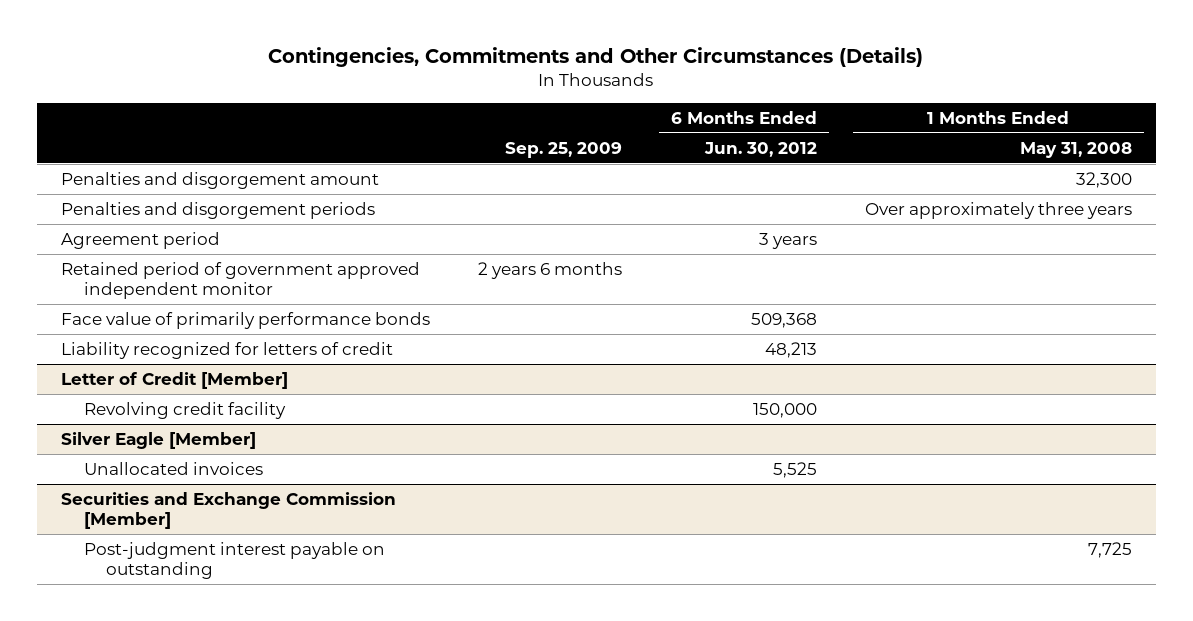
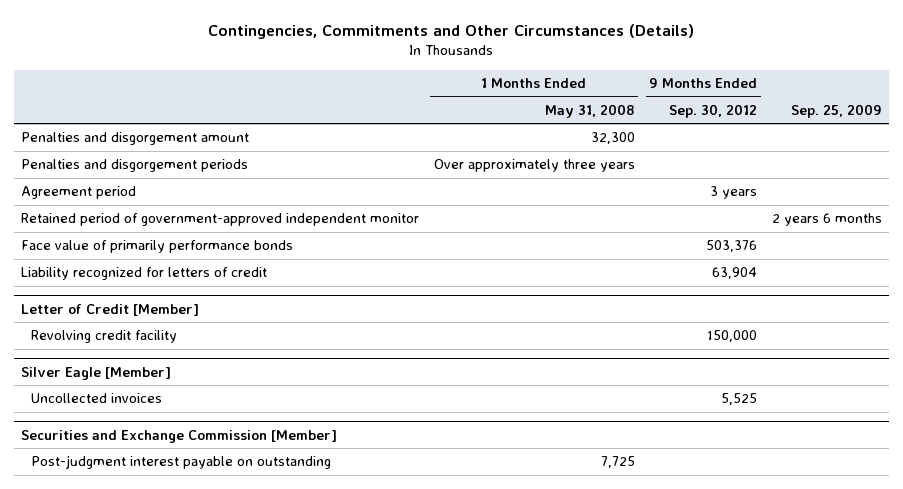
- | Sep. 25, 2009 | 6 Months Ended Jun. 30, 2012 | 1 Months Ended May 31, 2008
+ | 1 Months Ended May 31, 2008 | 9 Months Ended Sep. 30, 2012 | Sep. 25, 2009
- Retained period of government approved independent monitor | 2 years 6 months | |
+ Retained period of government-approved independent monitor | | | 2 years 6 months
@ Silver Eagle [Member]
- Unallocated invoices | | 5,525 |
+ Uncollected invoices | | 5,525 |

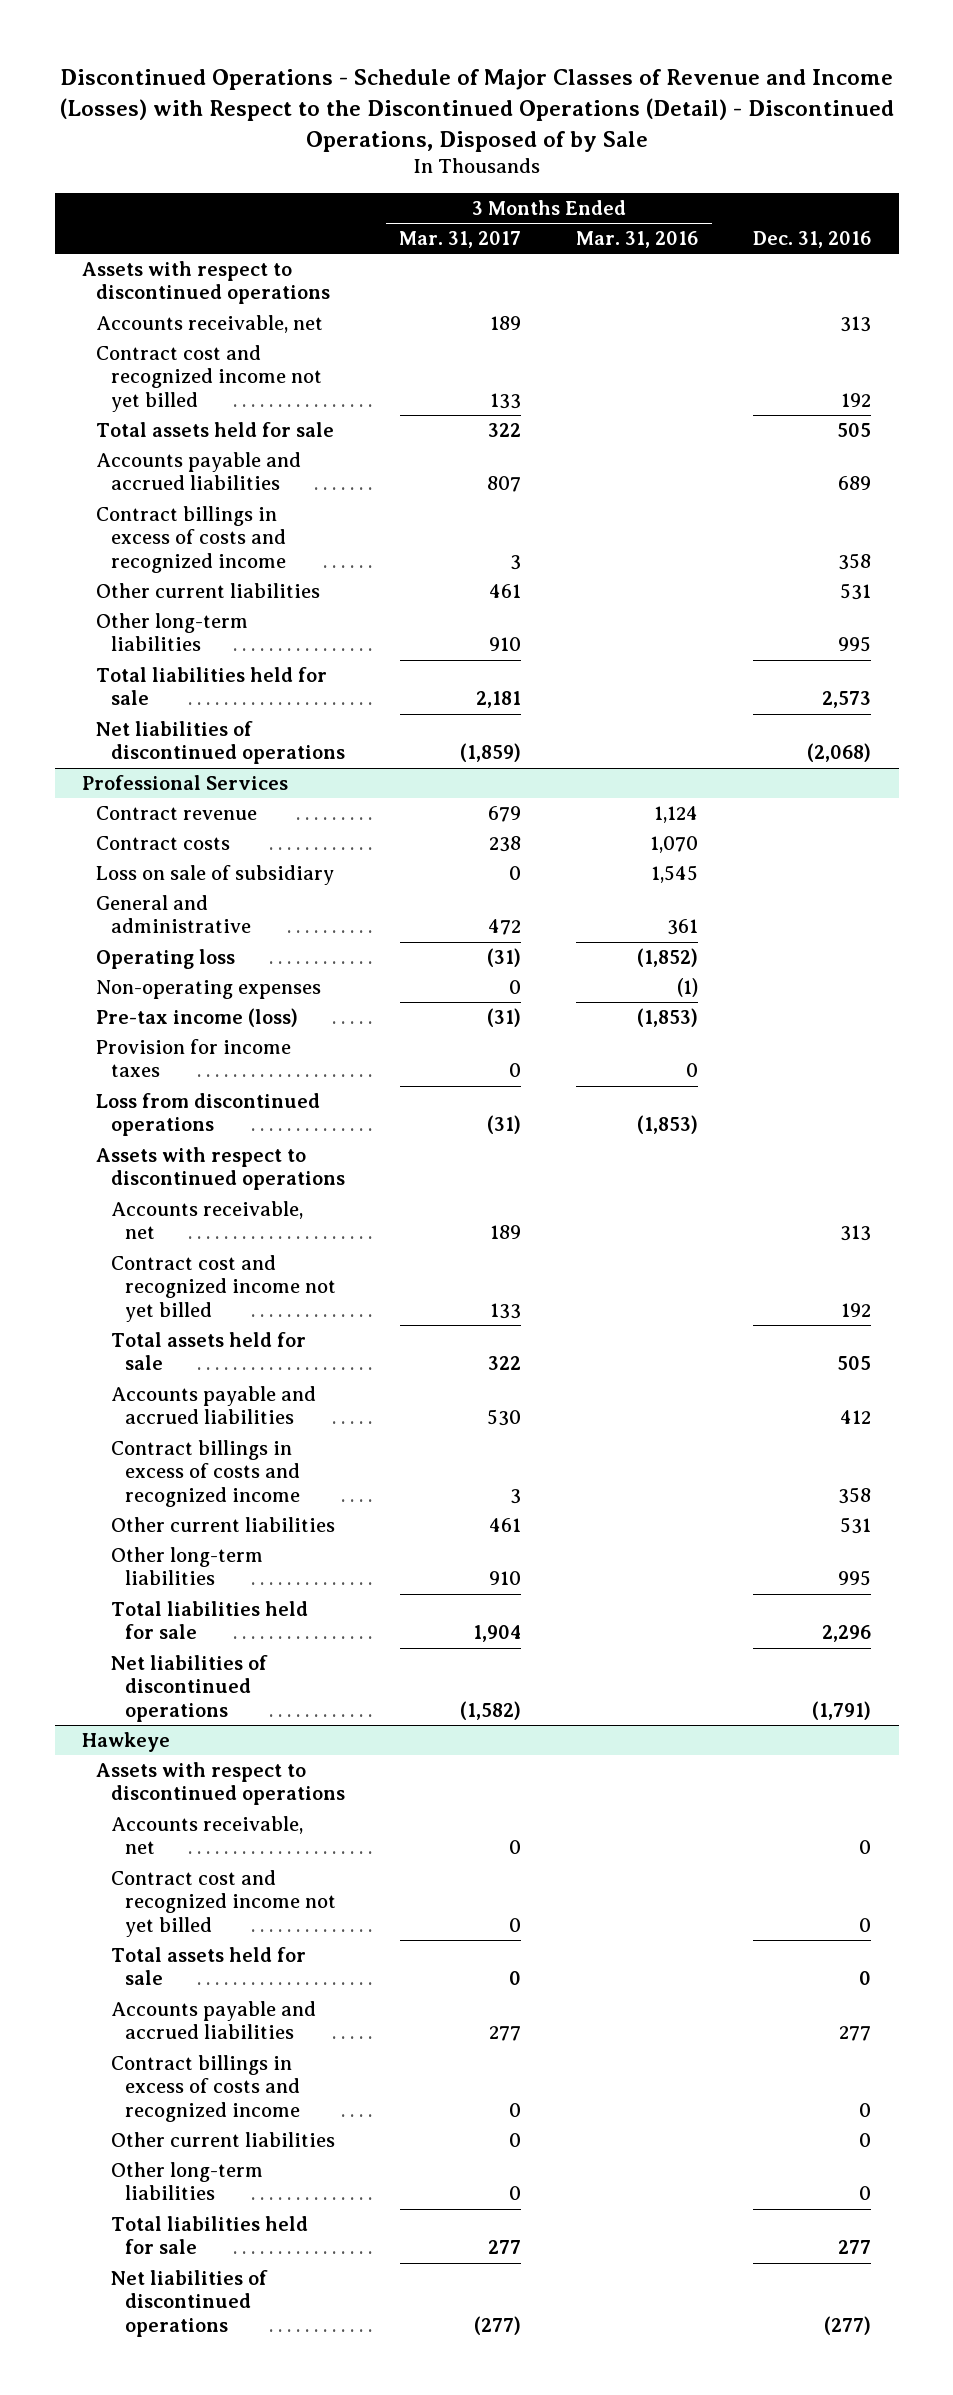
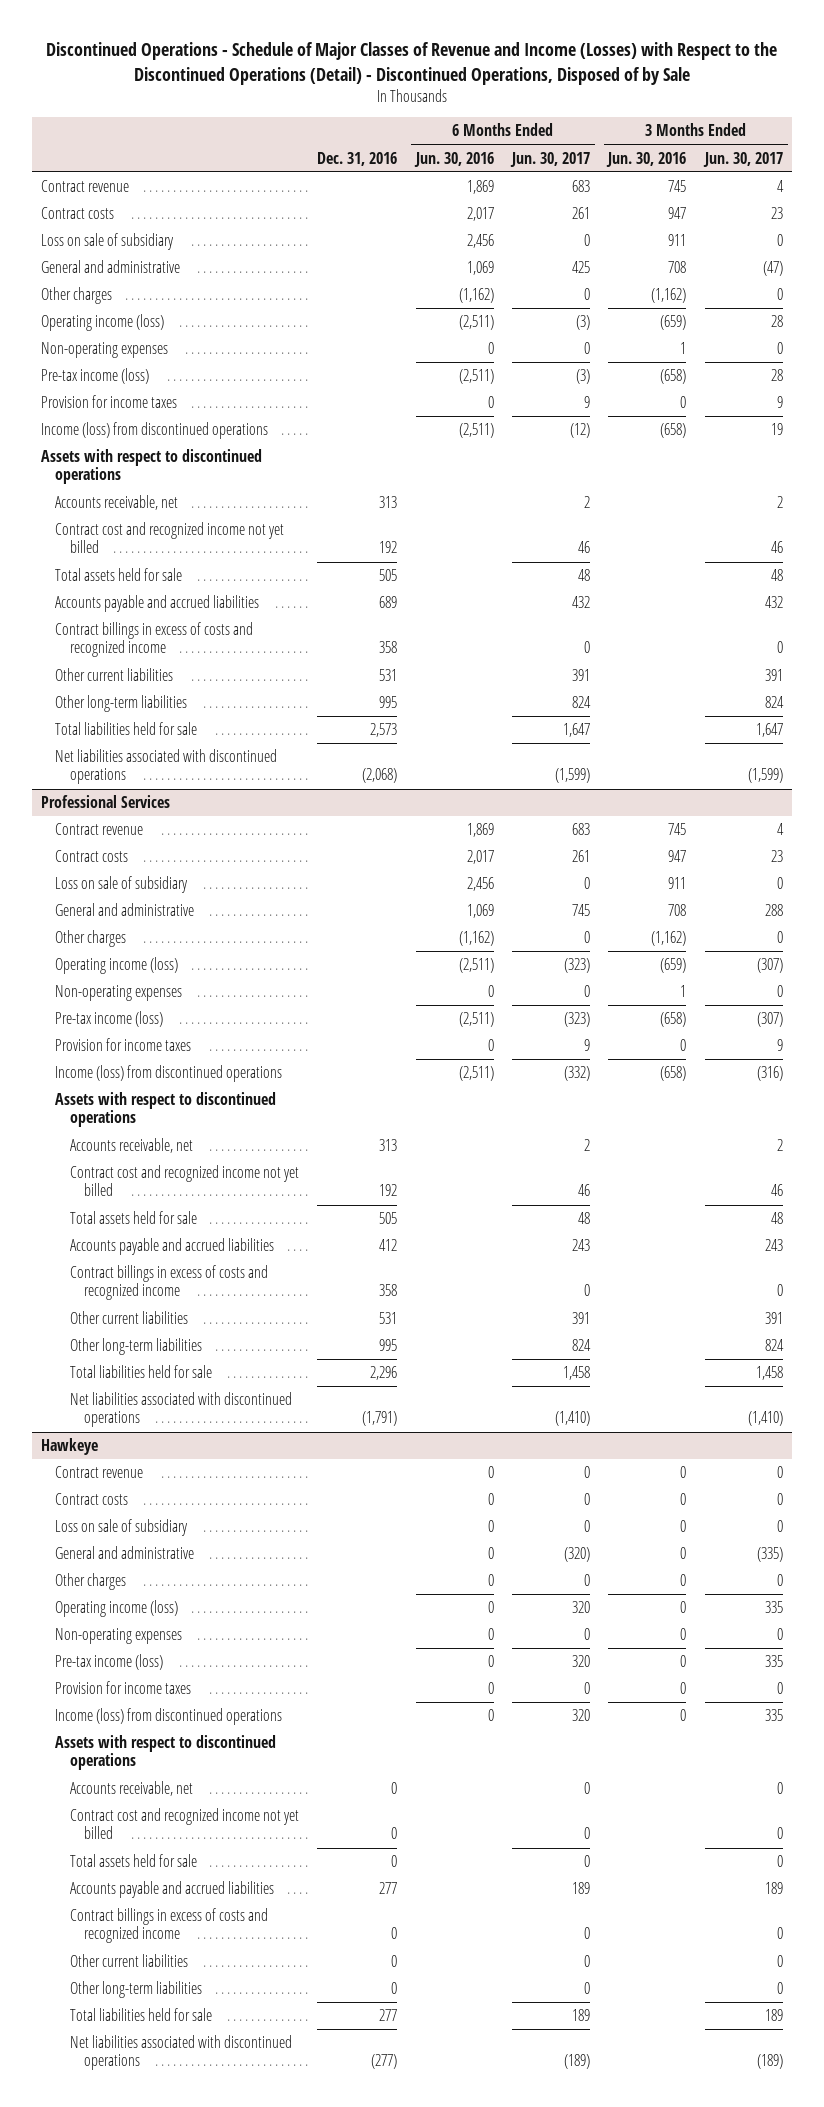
- | 3 Months Ended Mar. 31, 2017 | 3 Months Ended Mar. 31, 2016 | Dec. 31, 2016
+ | Dec. 31, 2016 | 6 Months Ended Jun. 30, 2016 | 6 Months Ended Jun. 30, 2017 | 3 Months Ended Jun. 30, 2016 | 3 Months Ended Jun. 30, 2017
+ Contract revenue | | 1,869 | 683 | 745 | 4
+ Contract costs | | 2,017 | 261 | 947 | 23
+ Loss on sale of subsidiary | | 2,456 | 0 | 911 | 0
+ General and administrative | | 1,069 | 425 | 708 | (47)
+ Other charges | | (1,162) | 0 | (1,162) | 0
+ Operating income (loss) | | (2,511) | (3) | (659) | 28
+ Non-operating expenses | | 0 | 0 | 1 | 0
+ Pre-tax income (loss) | | (2,511) | (3) | (658) | 28
+ Provision for income taxes | | 0 | 9 | 0 | 9
+ Income (loss) from discontinued operations | | (2,511) | (12) | (658) | 19
- Net liabilities of discontinued operations | (1,859) | | (2,068)
+ Net liabilities associated with discontinued operations | (2,068) | | (1,599) | | (1,599)
@ Professional Services
- Operating loss | (31) | (1,852) |
+ Other charges | | (1,162) | 0 | (1,162) | 0
+ Operating income (loss) | | (2,511) | (323) | (659) | (307)
- Loss from discontinued operations | (31) | (1,853) |
+ Income (loss) from discontinued operations | | (2,511) | (332) | (658) | (316)
- Net liabilities of discontinued operations | (1,582) | | (1,791)
+ Net liabilities associated with discontinued operations | (1,791) | | (1,410) | | (1,410)
@ Hawkeye
+ Contract revenue | | 0 | 0 | 0 | 0
+ Contract costs | | 0 | 0 | 0 | 0
+ Loss on sale of subsidiary | | 0 | 0 | 0 | 0
+ General and administrative | | 0 | (320) | 0 | (335)
+ Other charges | | 0 | 0 | 0 | 0
+ Operating income (loss) | | 0 | 320 | 0 | 335
+ Non-operating expenses | | 0 | 0 | 0 | 0
+ Pre-tax income (loss) | | 0 | 320 | 0 | 335
+ Provision for income taxes | | 0 | 0 | 0 | 0
+ Income (loss) from discontinued operations | | 0 | 320 | 0 | 335
- Net liabilities of discontinued operations | (277) | | (277)
+ Net liabilities associated with discontinued operations | (277) | | (189) | | (189)

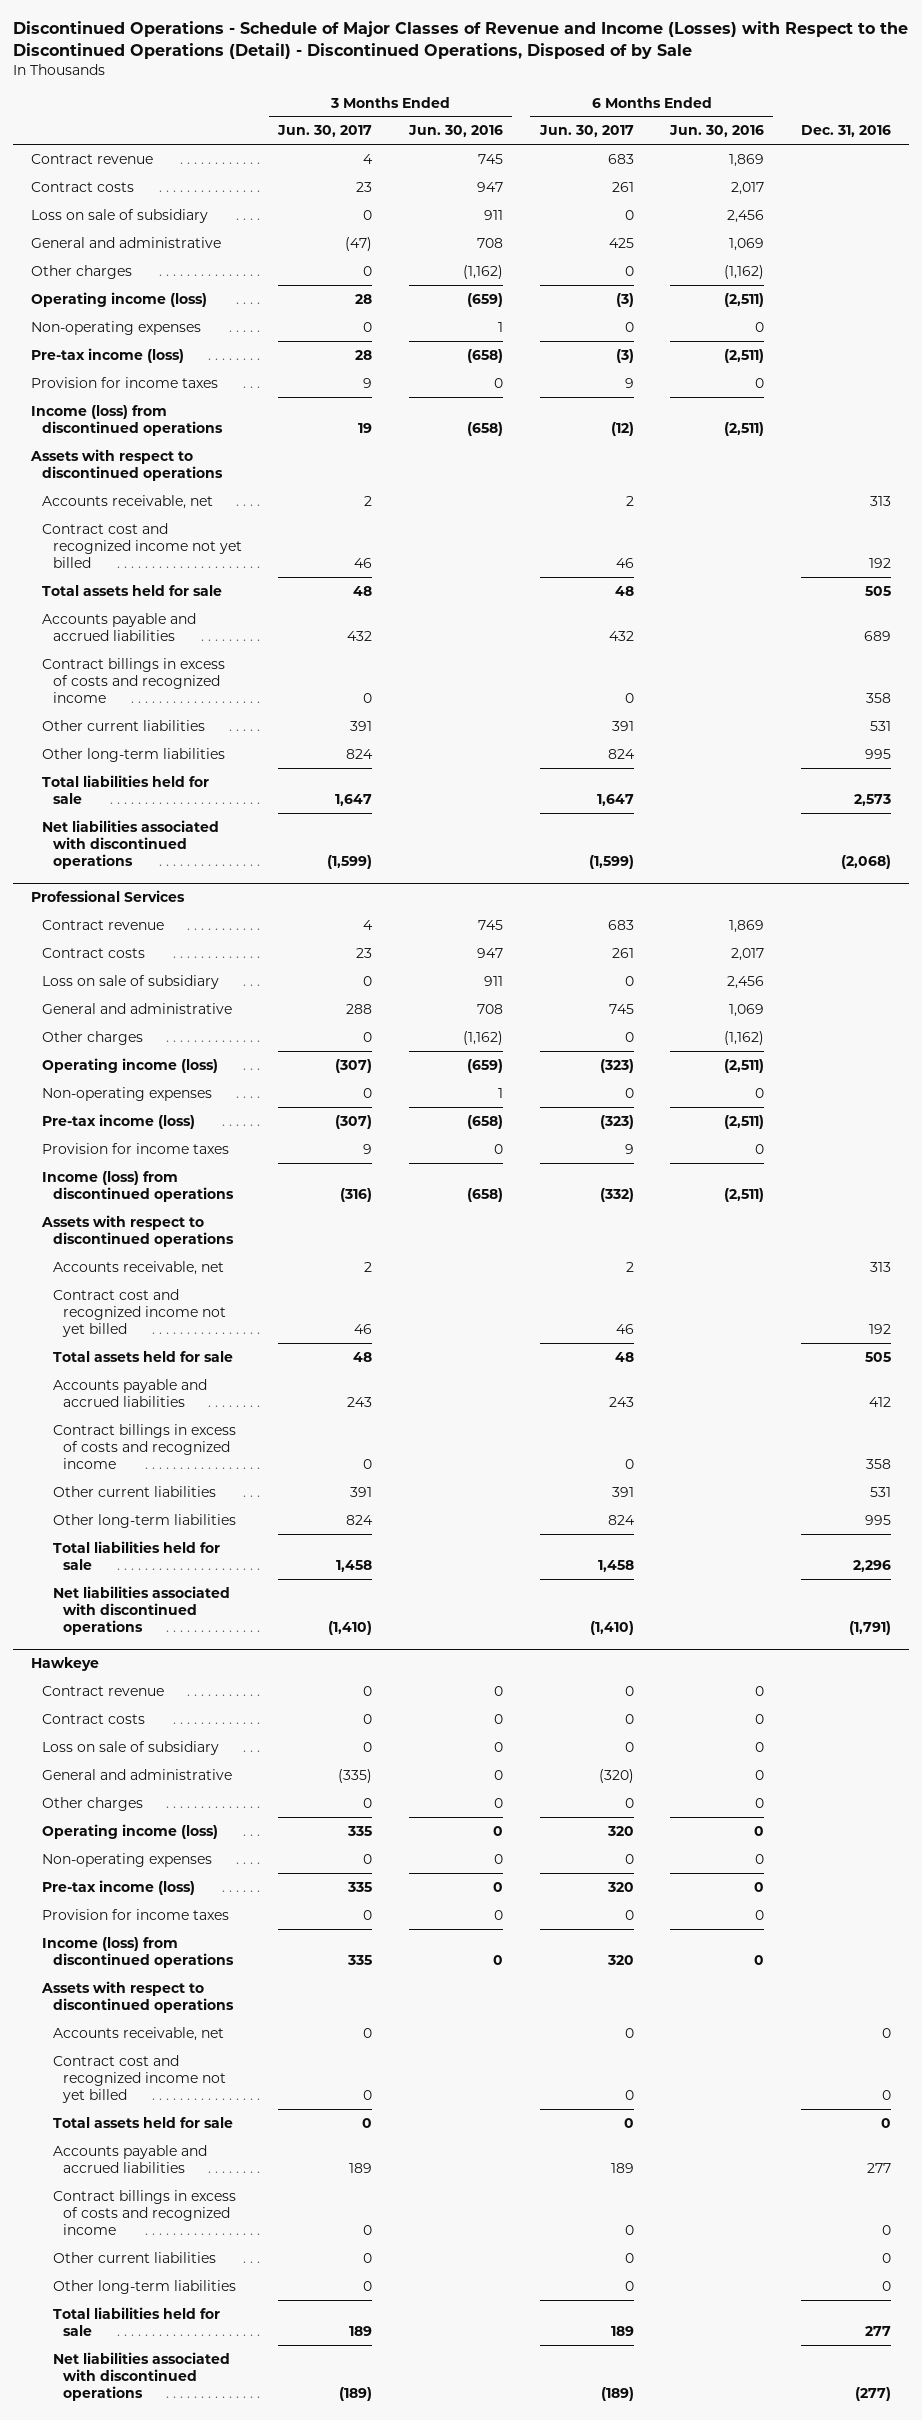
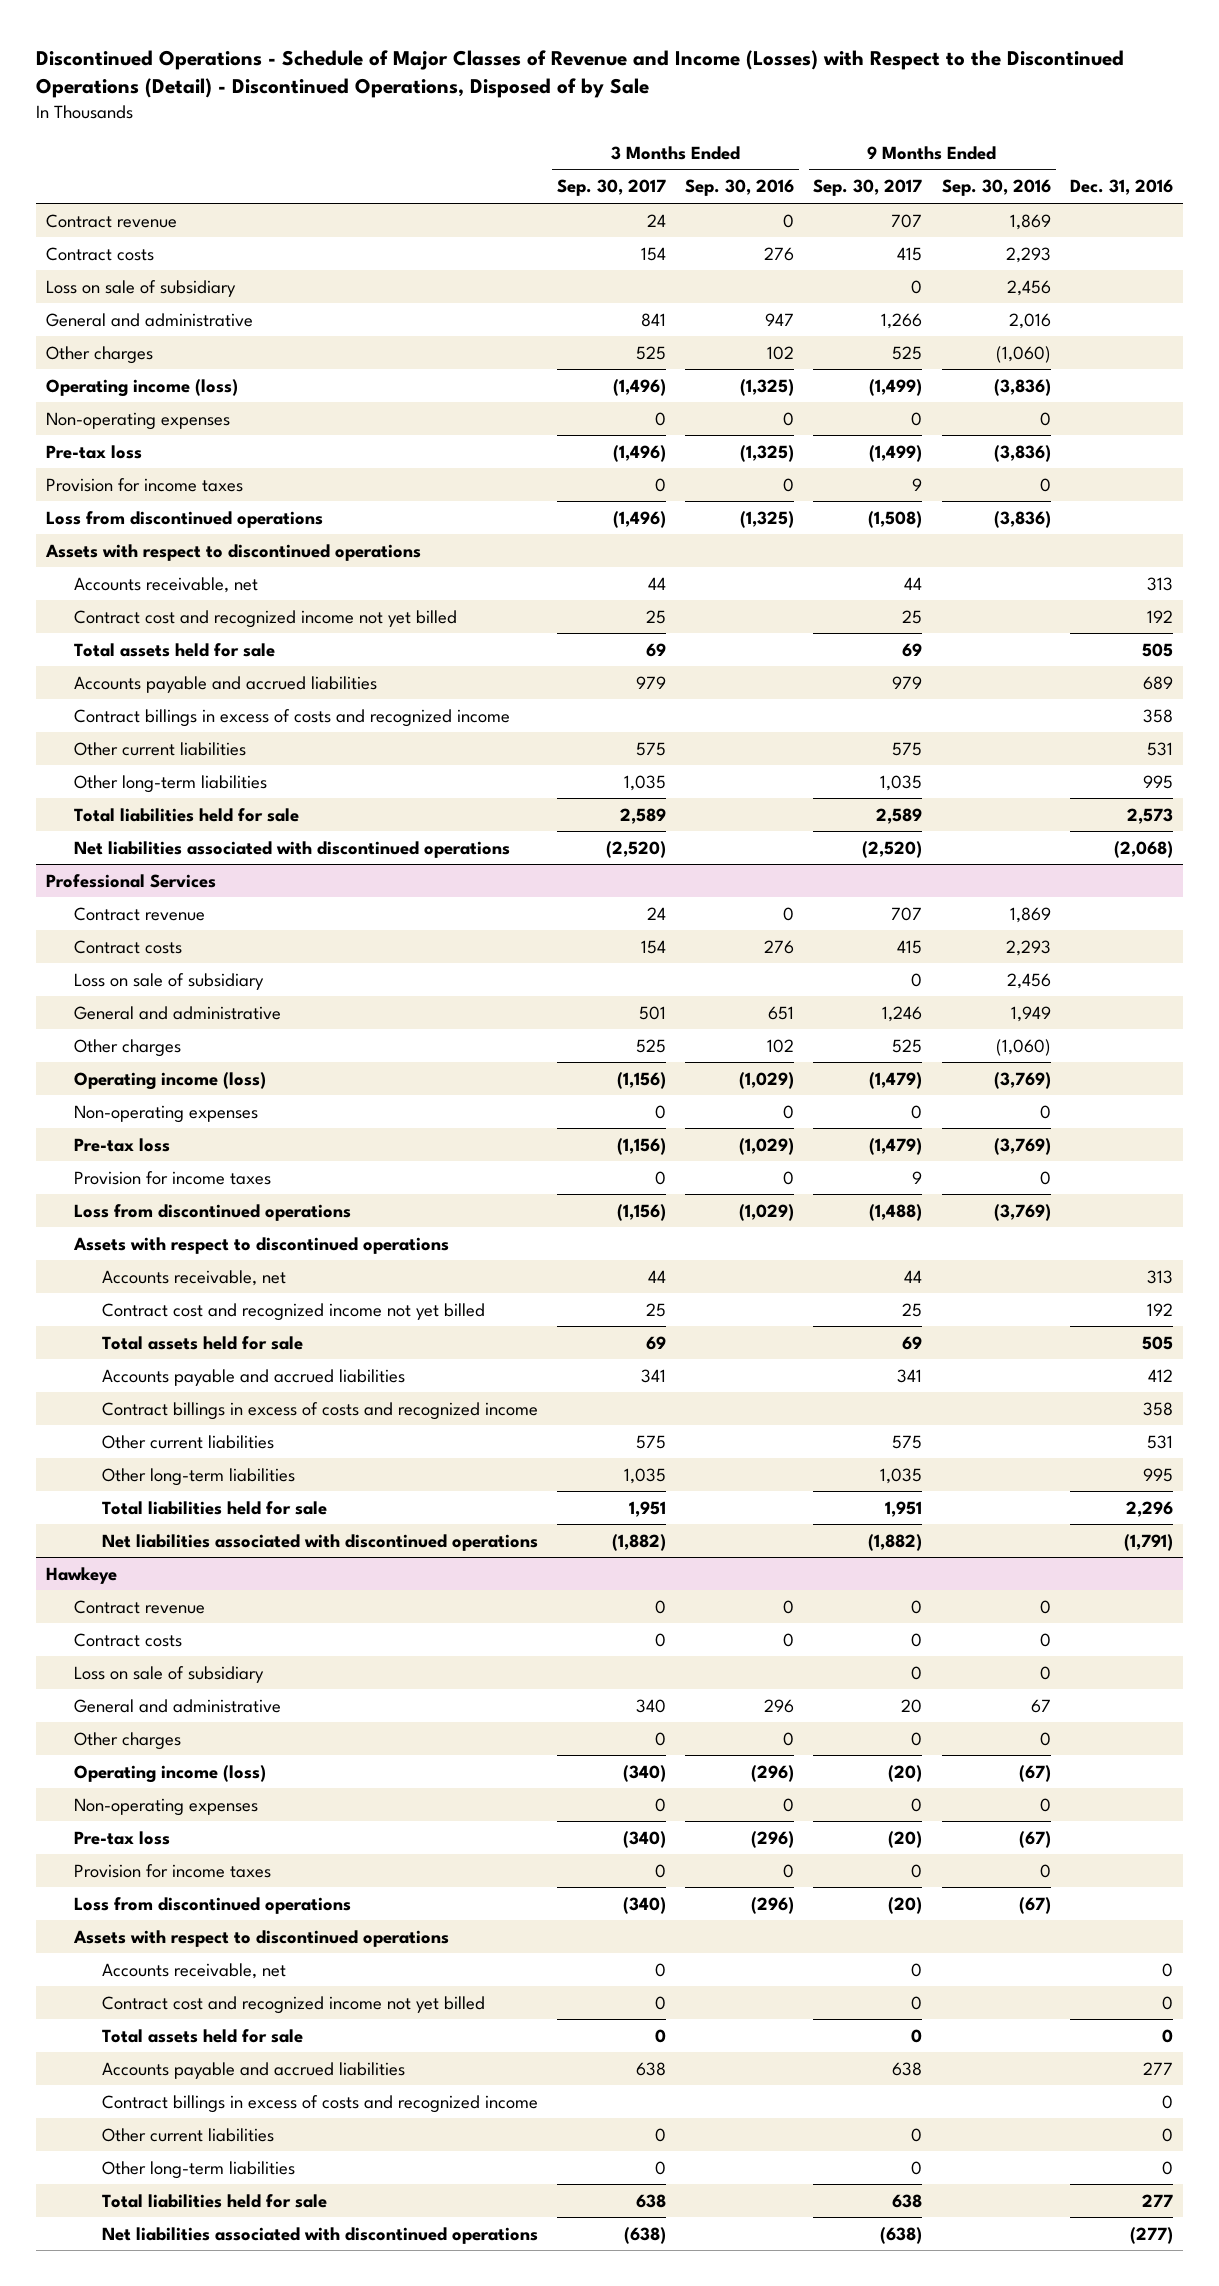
- | 3 Months Ended Jun. 30, 2017 | 3 Months Ended Jun. 30, 2016 | 6 Months Ended Jun. 30, 2017 | 6 Months Ended Jun. 30, 2016 | Dec. 31, 2016
+ | 3 Months Ended Sep. 30, 2017 | 3 Months Ended Sep. 30, 2016 | 9 Months Ended Sep. 30, 2017 | 9 Months Ended Sep. 30, 2016 | Dec. 31, 2016
- Pre-tax income (loss) | 28 | (658) | (3) | (2,511) |
+ Pre-tax loss | (1,496) | (1,325) | (1,499) | (3,836) |
- Income (loss) from discontinued operations | 19 | (658) | (12) | (2,511) |
+ Loss from discontinued operations | (1,496) | (1,325) | (1,508) | (3,836) |
@ Professional Services
- Pre-tax income (loss) | (307) | (658) | (323) | (2,511) |
+ Pre-tax loss | (1,156) | (1,029) | (1,479) | (3,769) |
- Income (loss) from discontinued operations | (316) | (658) | (332) | (2,511) |
+ Loss from discontinued operations | (1,156) | (1,029) | (1,488) | (3,769) |
@ Hawkeye
- Pre-tax income (loss) | 335 | 0 | 320 | 0 |
+ Pre-tax loss | (340) | (296) | (20) | (67) |
- Income (loss) from discontinued operations | 335 | 0 | 320 | 0 |
+ Loss from discontinued operations | (340) | (296) | (20) | (67) |

